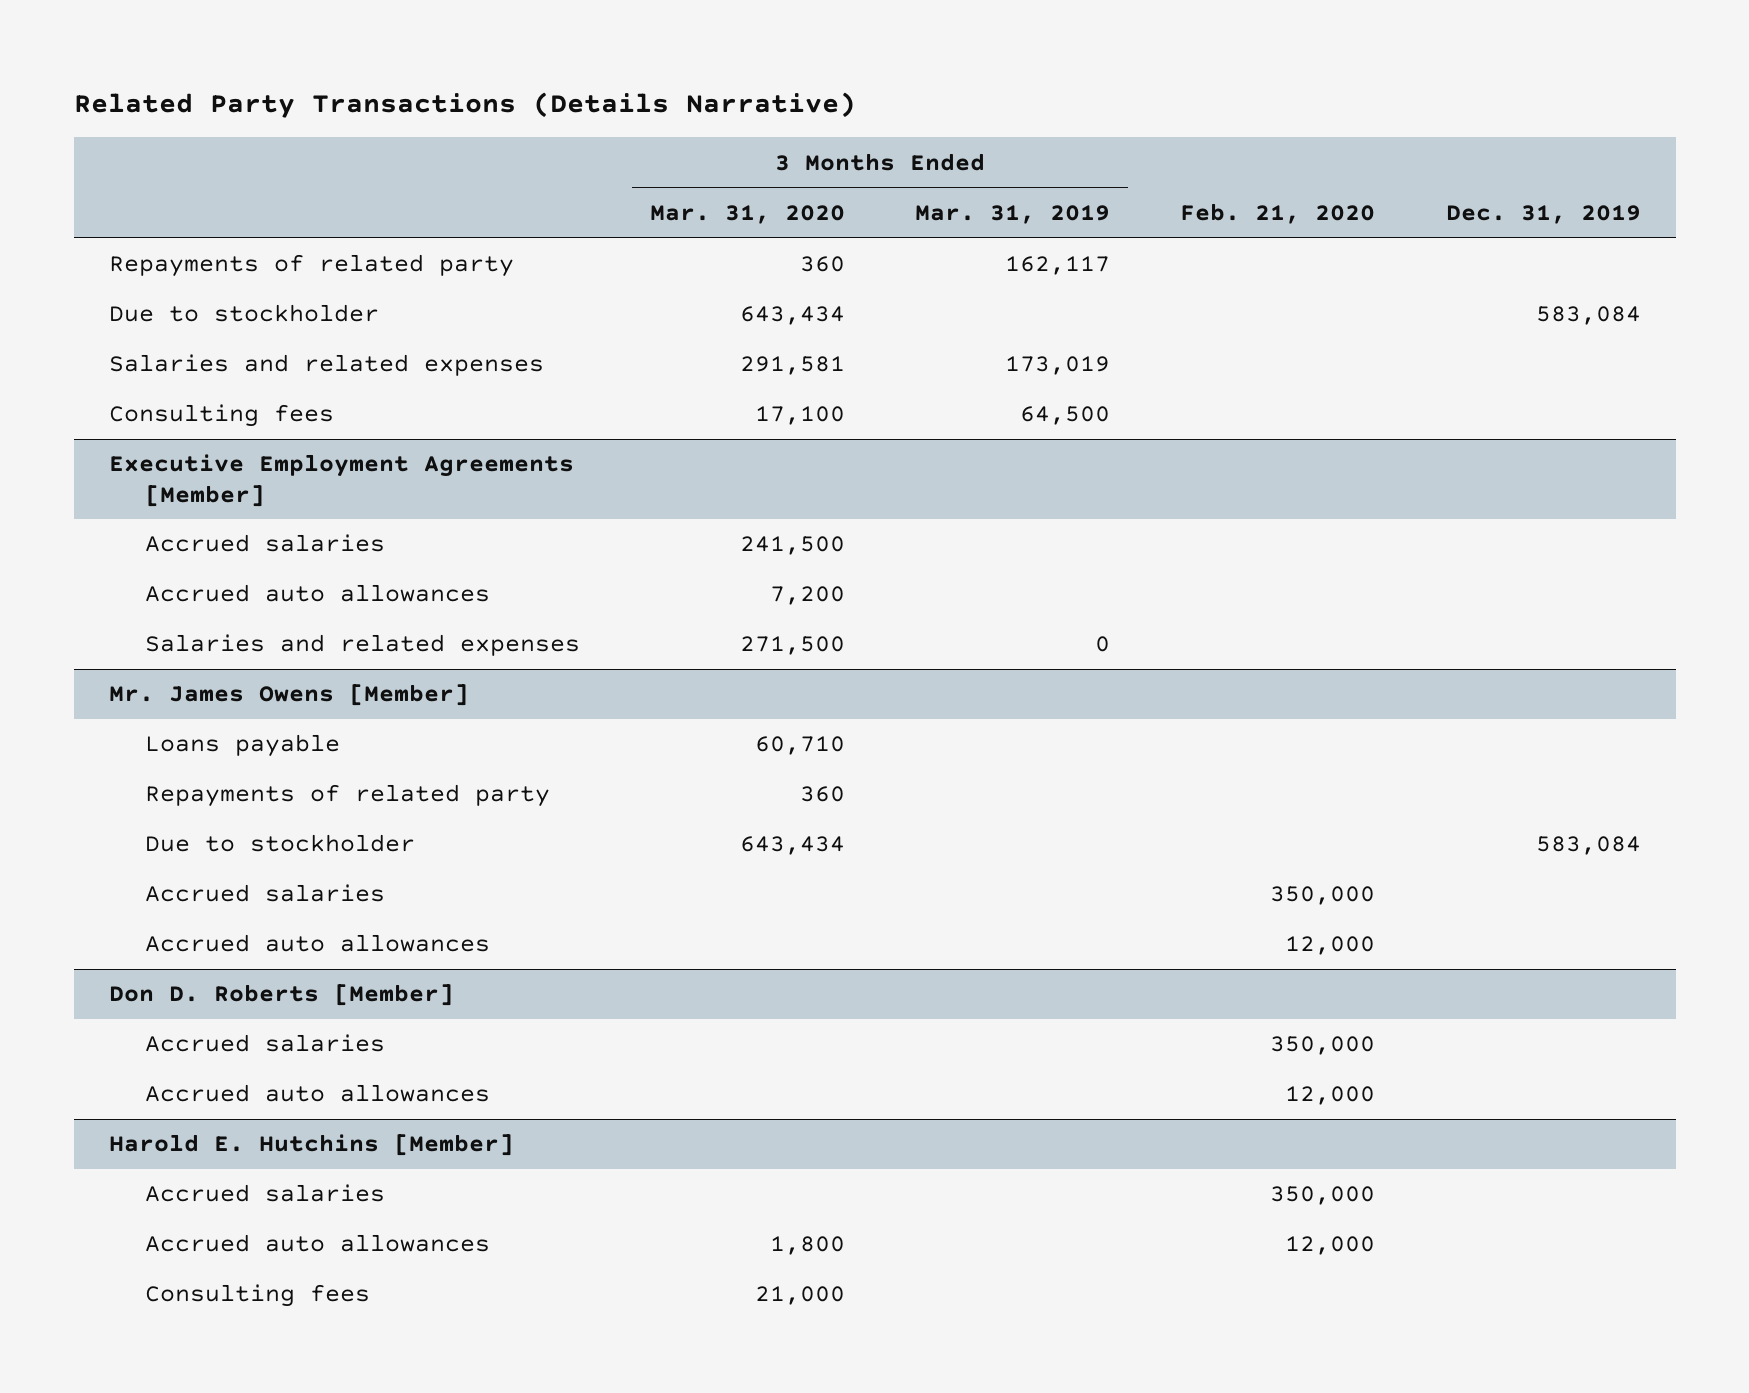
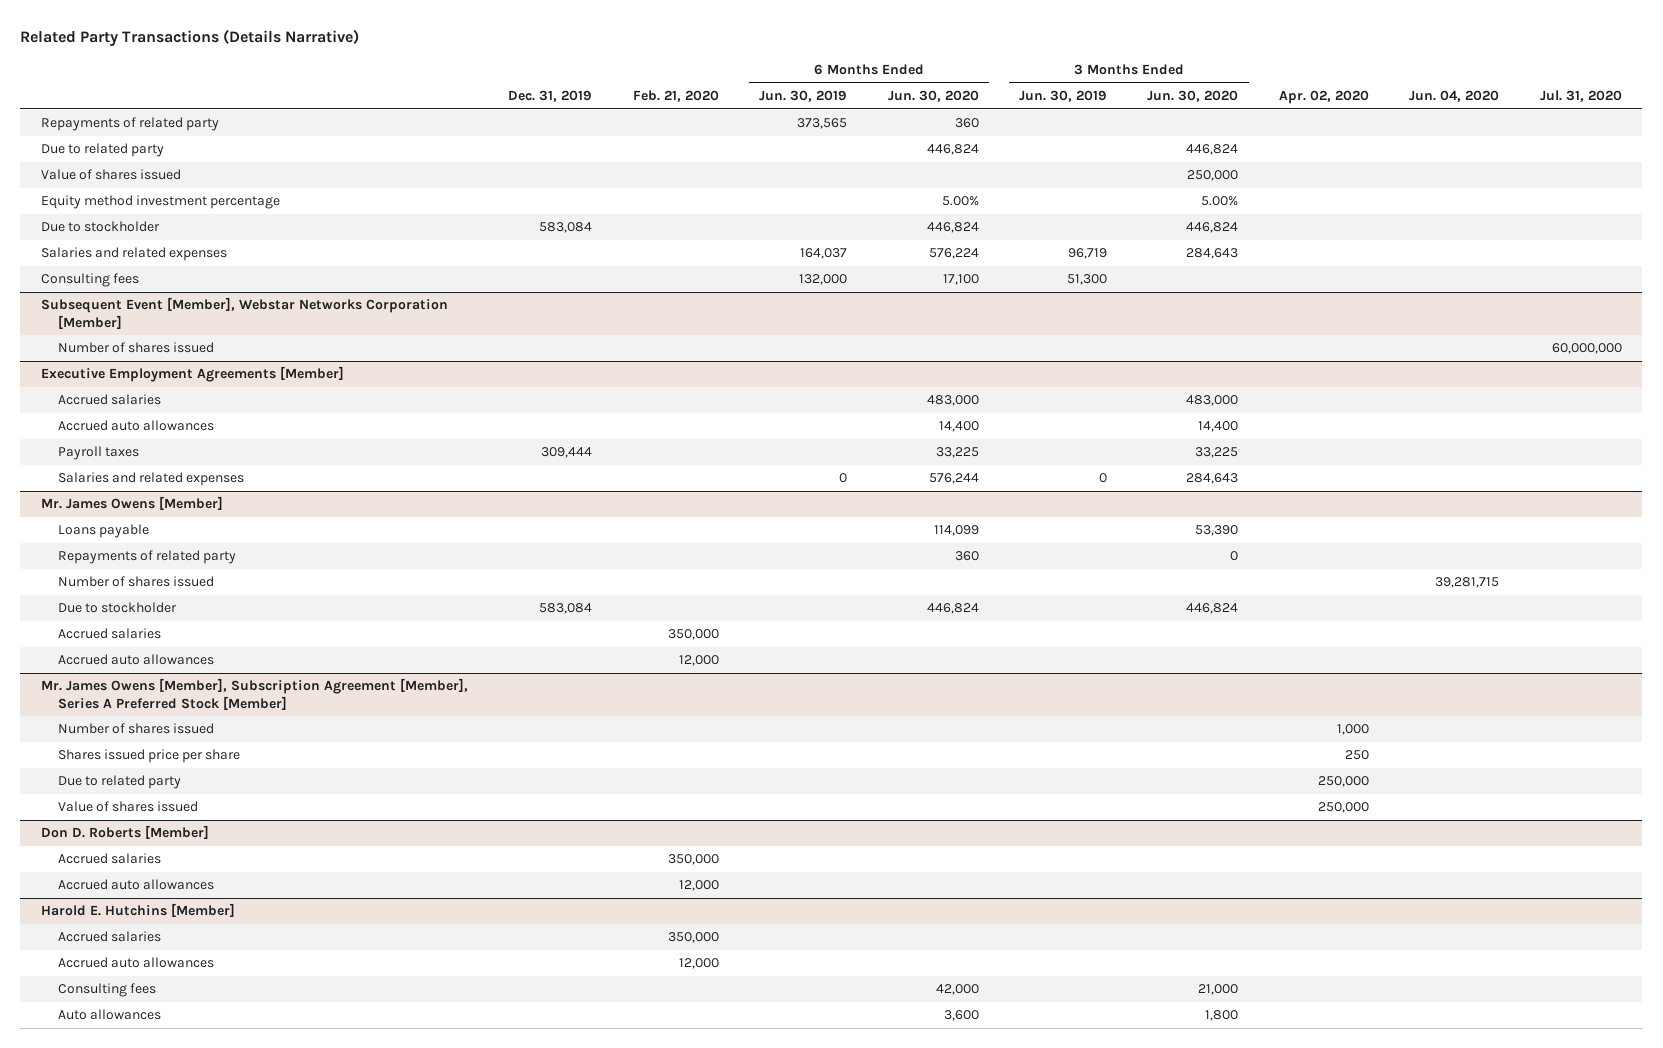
- | 3 Months Ended Mar. 31, 2020 | 3 Months Ended Mar. 31, 2019 | Feb. 21, 2020 | Dec. 31, 2019
+ | Dec. 31, 2019 | Feb. 21, 2020 | 6 Months Ended Jun. 30, 2019 | 6 Months Ended Jun. 30, 2020 | 3 Months Ended Jun. 30, 2019 | 3 Months Ended Jun. 30, 2020 | Apr. 02, 2020 | Jun. 04, 2020 | Jul. 31, 2020
+ Due to related party | | | | 446,824 | | 446,824 | | |
+ Value of shares issued | | | | | | 250,000 | | |
+ Equity method investment percentage | | | | 5.00% | | 5.00% | | |
+ Subsequent Event [Member], Webstar Networks Corporation [Member]
+ Number of shares issued | | | | | | | | | 60,000,000
@ Executive Employment Agreements [Member]
+ Payroll taxes | 309,444 | | | 33,225 | | 33,225 | | |
@ Mr. James Owens [Member]
+ Number of shares issued | | | | | | | | 39,281,715 |
+ Mr. James Owens [Member], Subscription Agreement [Member], Series A Preferred Stock [Member]
+ Number of shares issued | | | | | | | 1,000 | |
+ Shares issued price per share | | | | | | | 250 | |
+ Due to related party | | | | | | | 250,000 | |
+ Value of shares issued | | | | | | | 250,000 | |
@ Harold E. Hutchins [Member]
+ Auto allowances | | | | 3,600 | | 1,800 | | |

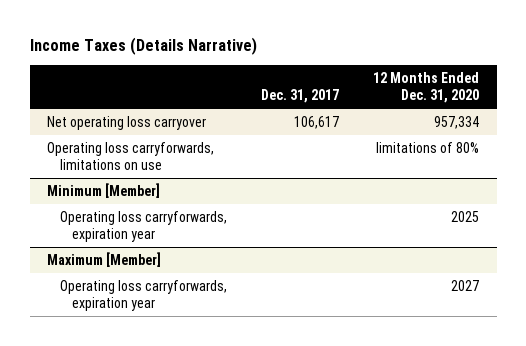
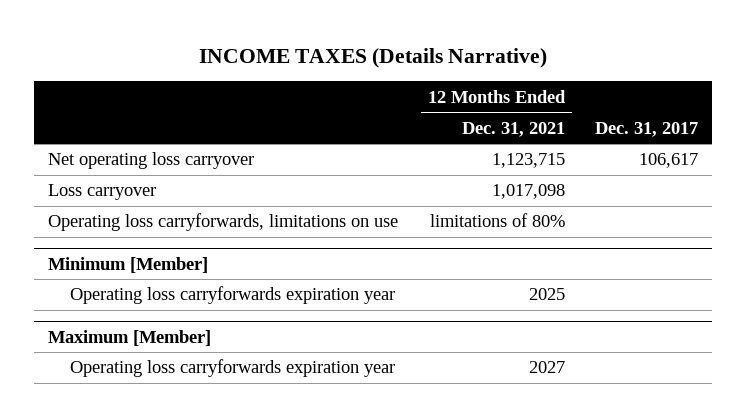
- Income Taxes (Details Narrative)
+ INCOME TAXES (Details Narrative)
- | Dec. 31, 2017 | 12 Months Ended Dec. 31, 2020
+ | 12 Months Ended Dec. 31, 2021 | Dec. 31, 2017
+ Loss carryover | 1,017,098 |
@ Minimum [Member]
- Operating loss carryforwards, expiration year | | 2025
+ Operating loss carryforwards expiration year | 2025 |
@ Maximum [Member]
- Operating loss carryforwards, expiration year | | 2027
+ Operating loss carryforwards expiration year | 2027 |

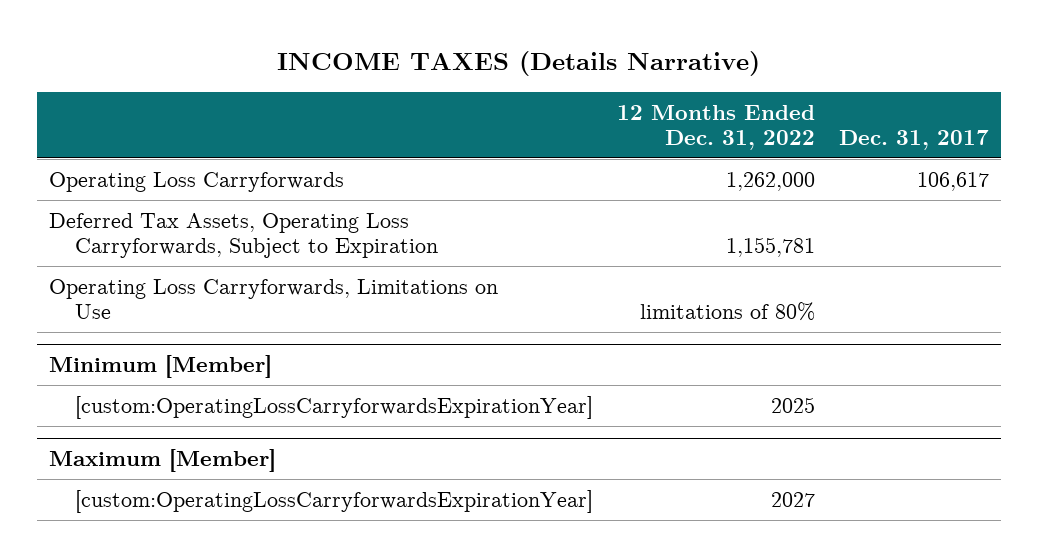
- | 12 Months Ended Dec. 31, 2021 | Dec. 31, 2017
+ | 12 Months Ended Dec. 31, 2022 | Dec. 31, 2017
- Net operating loss carryover | 1,123,715 | 106,617
- Loss carryover | 1,017,098 |
- Operating loss carryforwards, limitations on use | limitations of 80% |
+ Operating Loss Carryforwards | 1,262,000 | 106,617
+ Deferred Tax Assets, Operating Loss Carryforwards, Subject to Expiration | 1,155,781 |
+ Operating Loss Carryforwards, Limitations on Use | limitations of 80% |
@ Minimum [Member]
- Operating loss carryforwards expiration year | 2025 |
+ [custom:OperatingLossCarryforwardsExpirationYear] | 2025 |
@ Maximum [Member]
- Operating loss carryforwards expiration year | 2027 |
+ [custom:OperatingLossCarryforwardsExpirationYear] | 2027 |

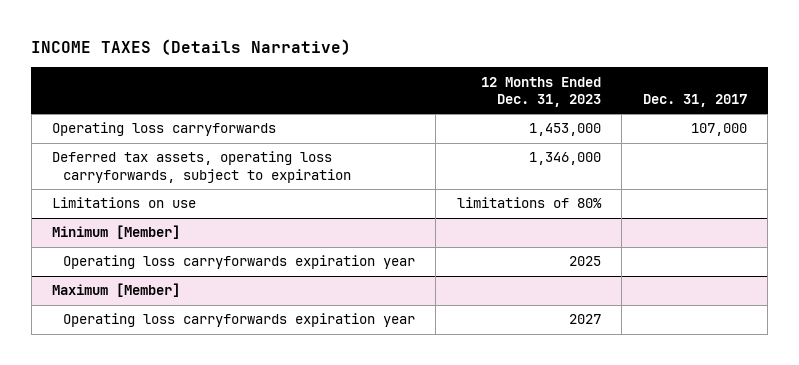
- | 12 Months Ended Dec. 31, 2022 | Dec. 31, 2017
+ | 12 Months Ended Dec. 31, 2023 | Dec. 31, 2017
- Operating Loss Carryforwards | 1,262,000 | 106,617
- Deferred Tax Assets, Operating Loss Carryforwards, Subject to Expiration | 1,155,781 |
- Operating Loss Carryforwards, Limitations on Use | limitations of 80% |
+ Operating loss carryforwards | 1,453,000 | 107,000
+ Deferred tax assets, operating loss carryforwards, subject to expiration | 1,346,000 |
+ Limitations on use | limitations of 80% |
@ Minimum [Member]
- [custom:OperatingLossCarryforwardsExpirationYear] | 2025 |
+ Operating loss carryforwards expiration year | 2025 |
@ Maximum [Member]
- [custom:OperatingLossCarryforwardsExpirationYear] | 2027 |
+ Operating loss carryforwards expiration year | 2027 |

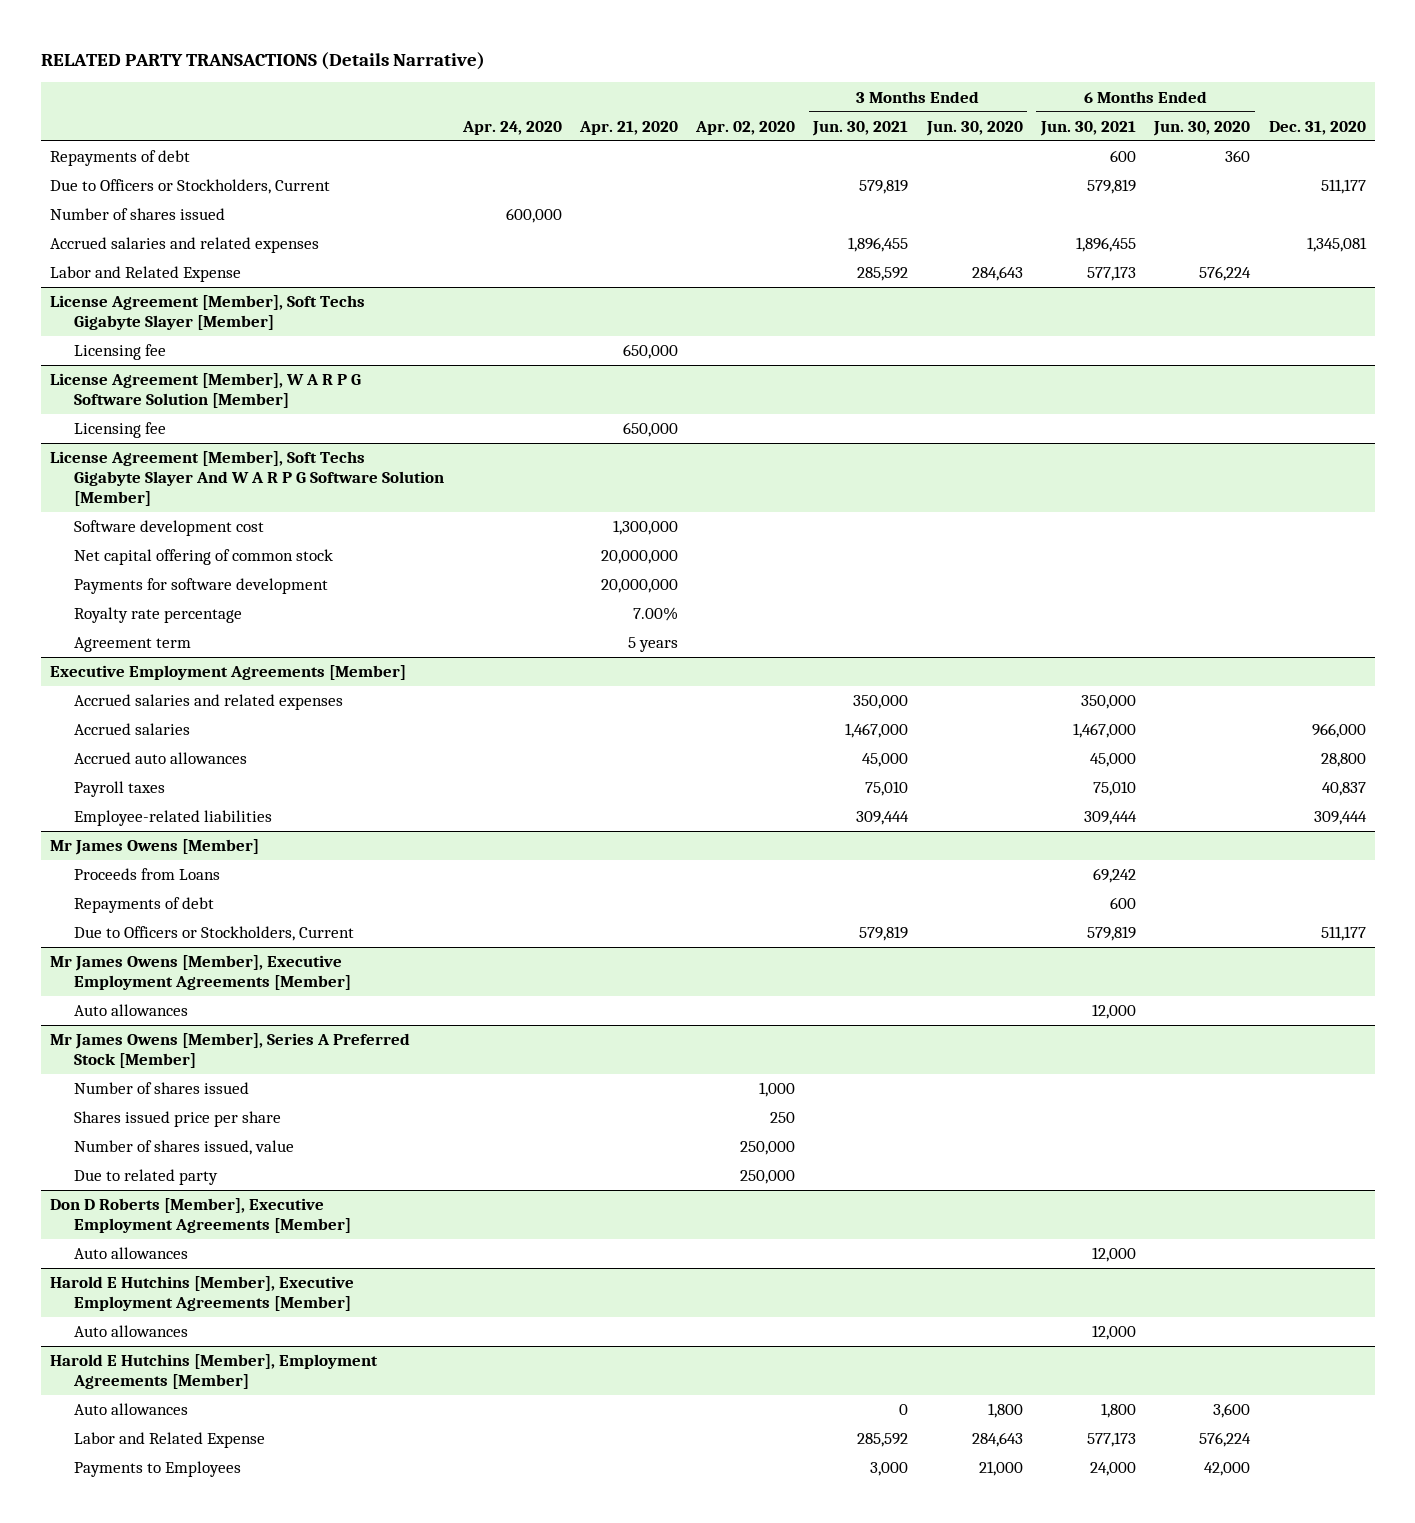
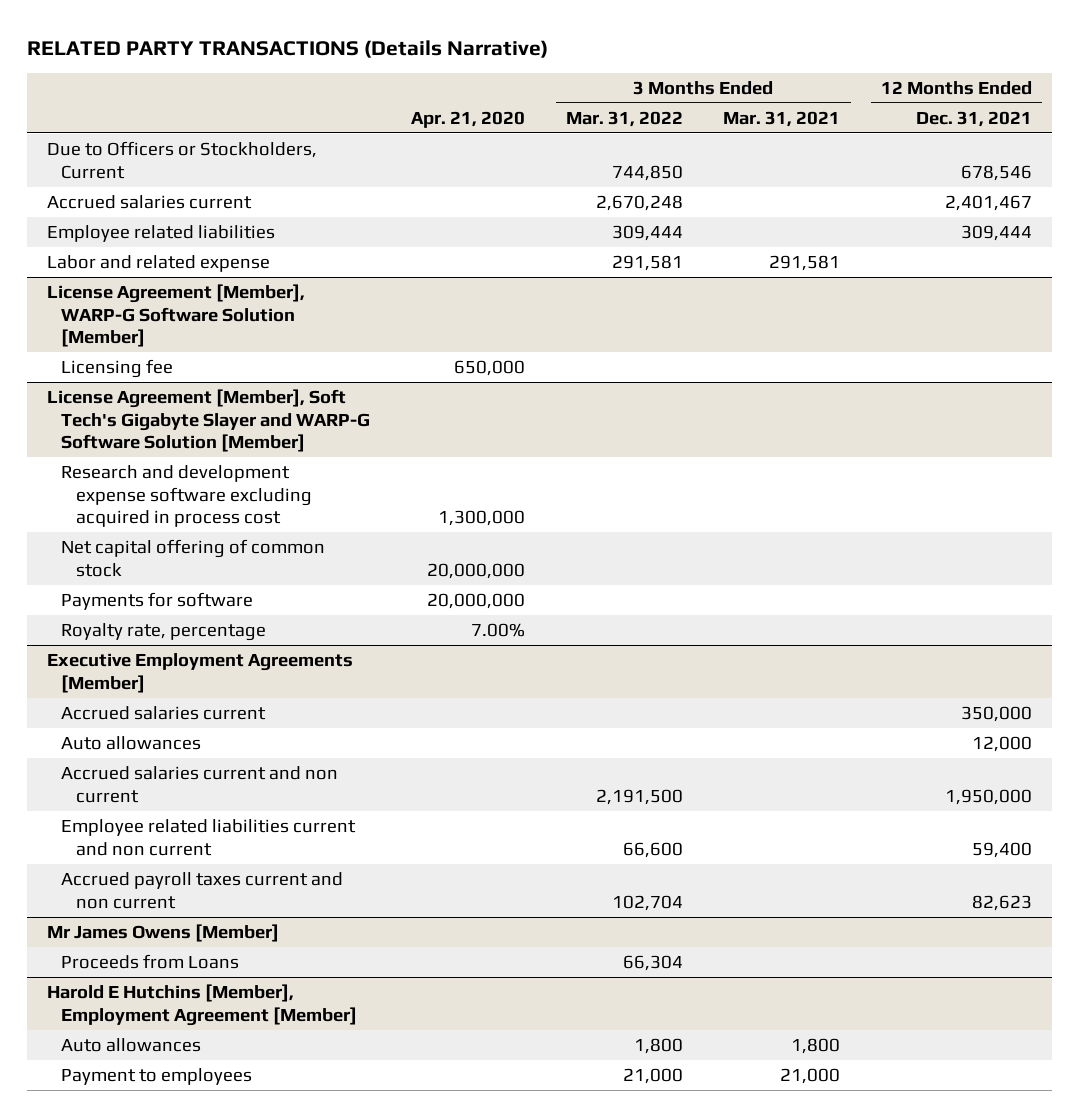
- | Apr. 24, 2020 | Apr. 21, 2020 | Apr. 02, 2020 | 3 Months Ended Jun. 30, 2021 | 3 Months Ended Jun. 30, 2020 | 6 Months Ended Jun. 30, 2021 | 6 Months Ended Jun. 30, 2020 | Dec. 31, 2020
+ | Apr. 21, 2020 | 3 Months Ended Mar. 31, 2022 | 3 Months Ended Mar. 31, 2021 | 12 Months Ended Dec. 31, 2021
- Repayments of debt | | | | | | 600 | 360 |
- Number of shares issued | 600,000 | | | | | | |
- Accrued salaries and related expenses | | | | 1,896,455 | | 1,896,455 | | 1,345,081
- Labor and Related Expense | | | | 285,592 | 284,643 | 577,173 | 576,224 |
- License Agreement [Member], Soft Techs Gigabyte Slayer [Member]
- Licensing fee | | 650,000 | | | | | |
- License Agreement [Member], W A R P G Software Solution [Member]
+ Accrued salaries current | | 2,670,248 | | 2,401,467
+ Employee related liabilities | | 309,444 | | 309,444
+ Labor and related expense | | 291,581 | 291,581 |
+ License Agreement [Member], WARP-G Software Solution [Member]
- License Agreement [Member], Soft Techs Gigabyte Slayer And W A R P G Software Solution [Member]
- Software development cost | | 1,300,000 | | | | | |
+ License Agreement [Member], Soft Tech's Gigabyte Slayer and WARP-G Software Solution [Member]
+ Research and development expense software excluding acquired in process cost | 1,300,000 | | |
- Payments for software development | | 20,000,000 | | | | | |
- Royalty rate percentage | | 7.00% | | | | | |
- Agreement term | | 5 years | | | | | |
+ Payments for software | 20,000,000 | | |
+ Royalty rate, percentage | 7.00% | | |
@ Executive Employment Agreements [Member]
- Accrued salaries and related expenses | | | | 350,000 | | 350,000 | |
- Accrued salaries | | | | 1,467,000 | | 1,467,000 | | 966,000
- Accrued auto allowances | | | | 45,000 | | 45,000 | | 28,800
- Payroll taxes | | | | 75,010 | | 75,010 | | 40,837
- Employee-related liabilities | | | | 309,444 | | 309,444 | | 309,444
+ Accrued salaries current | | | | 350,000
+ Auto allowances | | | | 12,000
+ Accrued salaries current and non current | | 2,191,500 | | 1,950,000
+ Employee related liabilities current and non current | | 66,600 | | 59,400
+ Accrued payroll taxes current and non current | | 102,704 | | 82,623
@ Mr James Owens [Member]
- Repayments of debt | | | | | | 600 | |
- Due to Officers or Stockholders, Current | | | | 579,819 | | 579,819 | | 511,177
- Mr James Owens [Member], Executive Employment Agreements [Member]
- Auto allowances | | | | | | 12,000 | |
- Mr James Owens [Member], Series A Preferred Stock [Member]
- Number of shares issued | | | 1,000 | | | | |
- Shares issued price per share | | | 250 | | | | |
- Number of shares issued, value | | | 250,000 | | | | |
- Due to related party | | | 250,000 | | | | |
- Don D Roberts [Member], Executive Employment Agreements [Member]
- Auto allowances | | | | | | 12,000 | |
- Harold E Hutchins [Member], Executive Employment Agreements [Member]
- Auto allowances | | | | | | 12,000 | |
- Harold E Hutchins [Member], Employment Agreements [Member]
+ Harold E Hutchins [Member], Employment Agreement [Member]
- Labor and Related Expense | | | | 285,592 | 284,643 | 577,173 | 576,224 |
- Payments to Employees | | | | 3,000 | 21,000 | 24,000 | 42,000 |
+ Payment to employees | | 21,000 | 21,000 |

